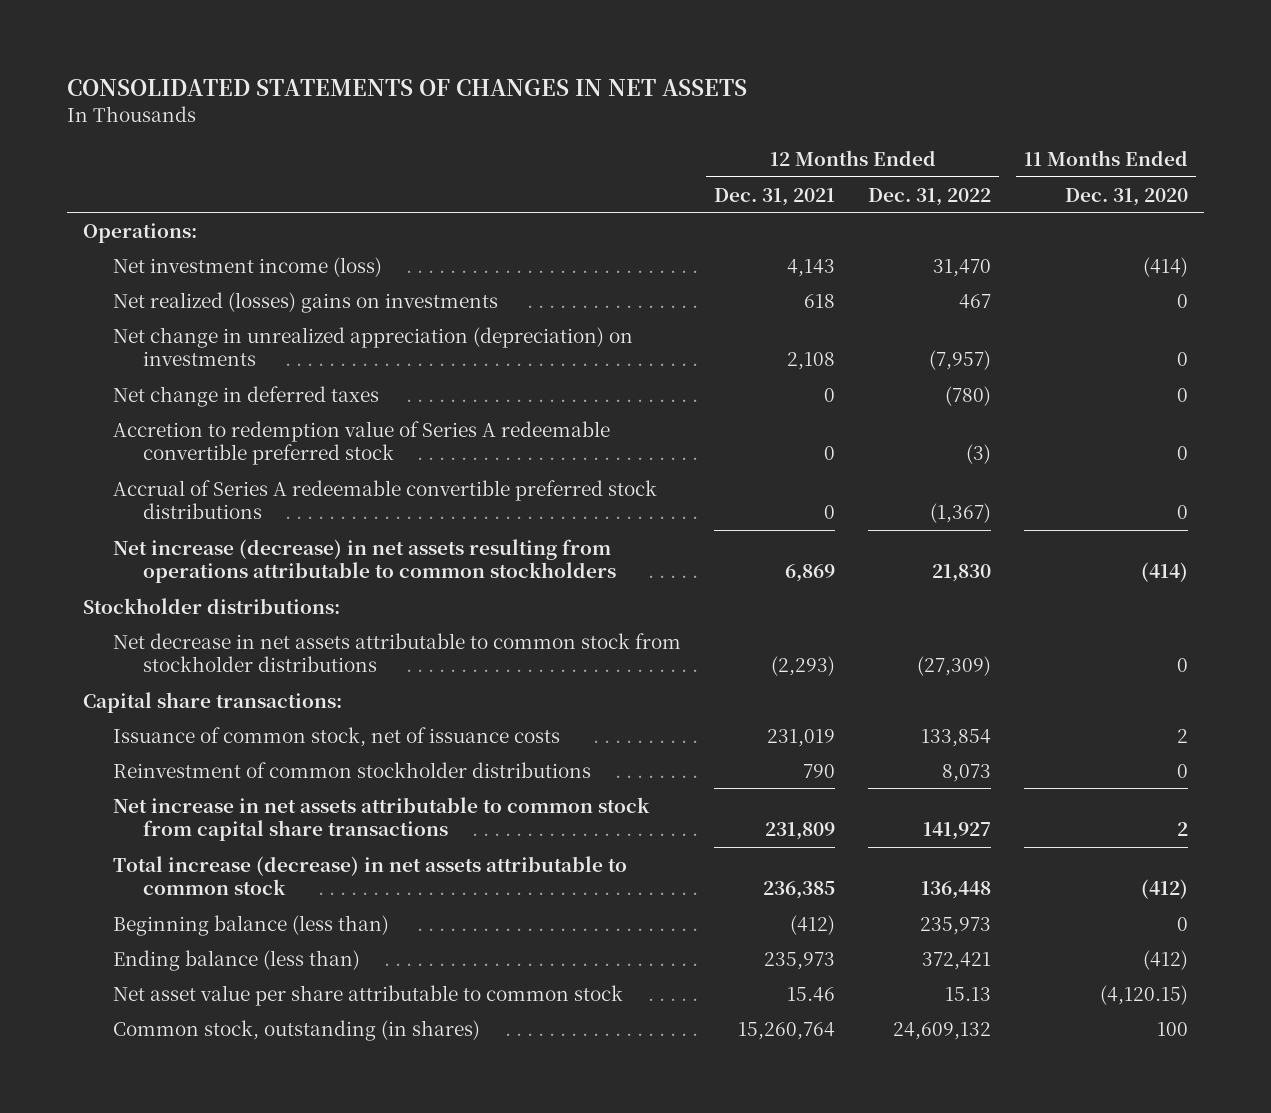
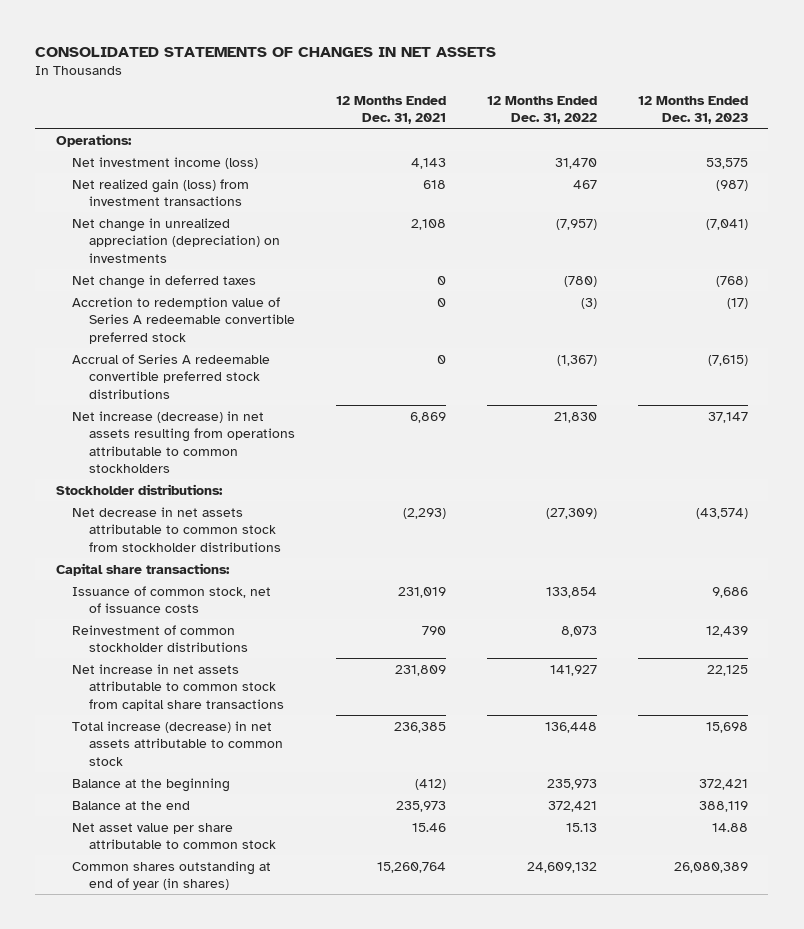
- | 12 Months Ended Dec. 31, 2021 | 12 Months Ended Dec. 31, 2022 | 11 Months Ended Dec. 31, 2020
+ | 12 Months Ended Dec. 31, 2021 | 12 Months Ended Dec. 31, 2022 | 12 Months Ended Dec. 31, 2023
- Net realized (losses) gains on investments | 618 | 467 | 0
+ Net realized gain (loss) from investment transactions | 618 | 467 | (987)
- Beginning balance (less than) | (412) | 235,973 | 0
- Ending balance (less than) | 235,973 | 372,421 | (412)
+ Balance at the beginning | (412) | 235,973 | 372,421
+ Balance at the end | 235,973 | 372,421 | 388,119
- Common stock, outstanding (in shares) | 15,260,764 | 24,609,132 | 100
+ Common shares outstanding at end of year (in shares) | 15,260,764 | 24,609,132 | 26,080,389

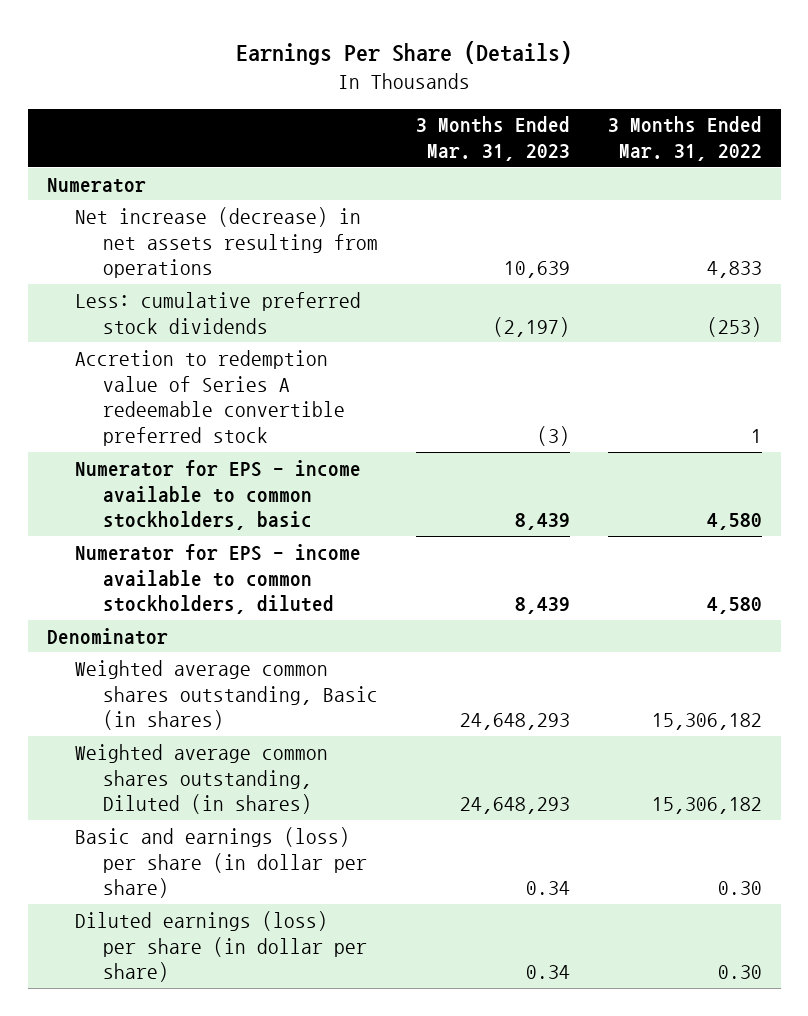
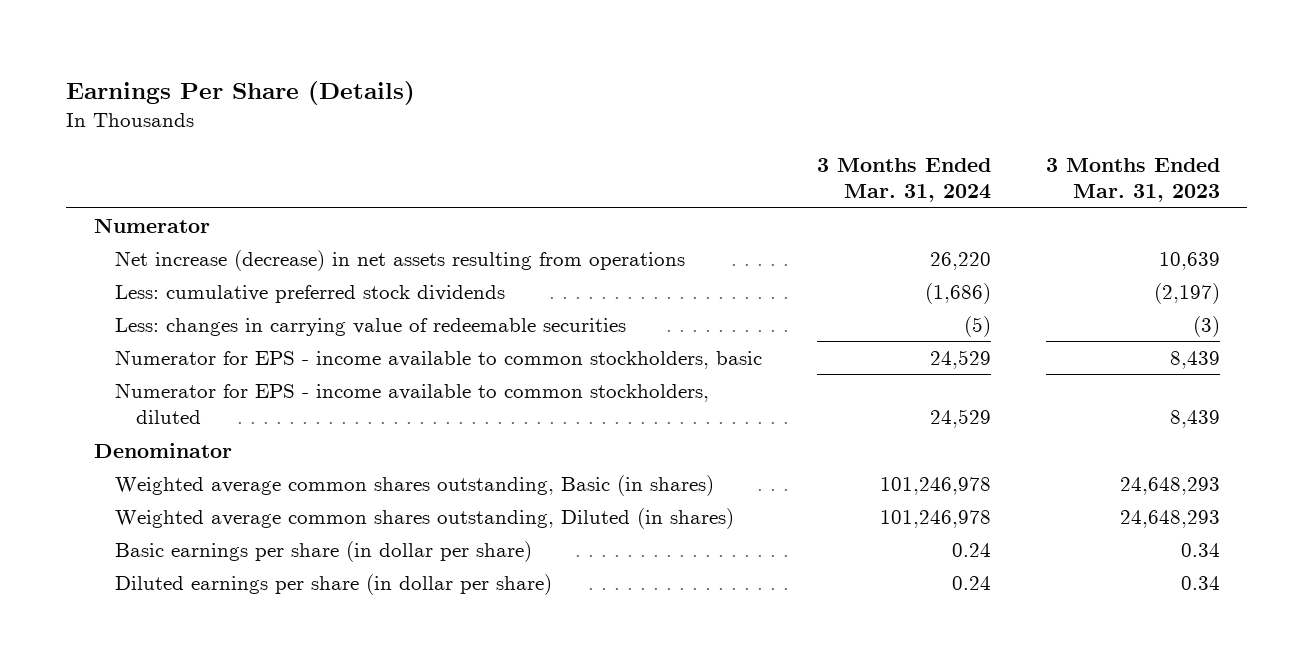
- | 3 Months Ended Mar. 31, 2023 | 3 Months Ended Mar. 31, 2022
+ | 3 Months Ended Mar. 31, 2024 | 3 Months Ended Mar. 31, 2023
- Accretion to redemption value of Series A redeemable convertible preferred stock | (3) | 1
+ Less: changes in carrying value of redeemable securities | (5) | (3)
- Basic and earnings (loss) per share (in dollar per share) | 0.34 | 0.30
- Diluted earnings (loss) per share (in dollar per share) | 0.34 | 0.30
+ Basic earnings per share (in dollar per share) | 0.24 | 0.34
+ Diluted earnings per share (in dollar per share) | 0.24 | 0.34

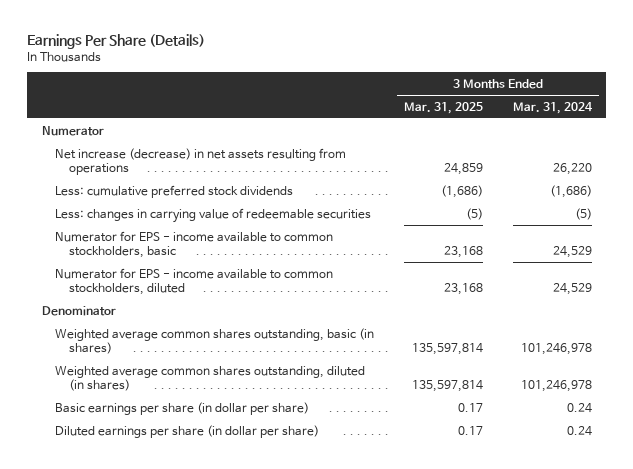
- | 3 Months Ended Mar. 31, 2024 | 3 Months Ended Mar. 31, 2023
+ | 3 Months Ended Mar. 31, 2025 | 3 Months Ended Mar. 31, 2024
- Weighted average common shares outstanding, Basic (in shares) | 101,246,978 | 24,648,293
- Weighted average common shares outstanding, Diluted (in shares) | 101,246,978 | 24,648,293
+ Weighted average common shares outstanding, basic (in shares) | 135,597,814 | 101,246,978
+ Weighted average common shares outstanding, diluted (in shares) | 135,597,814 | 101,246,978

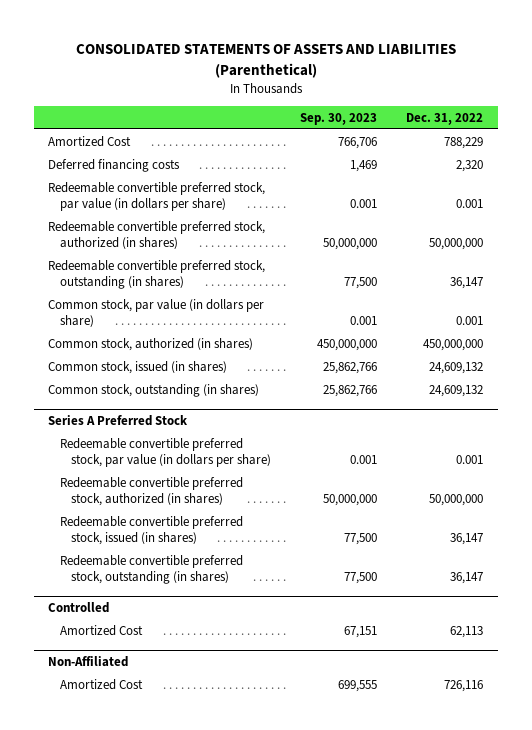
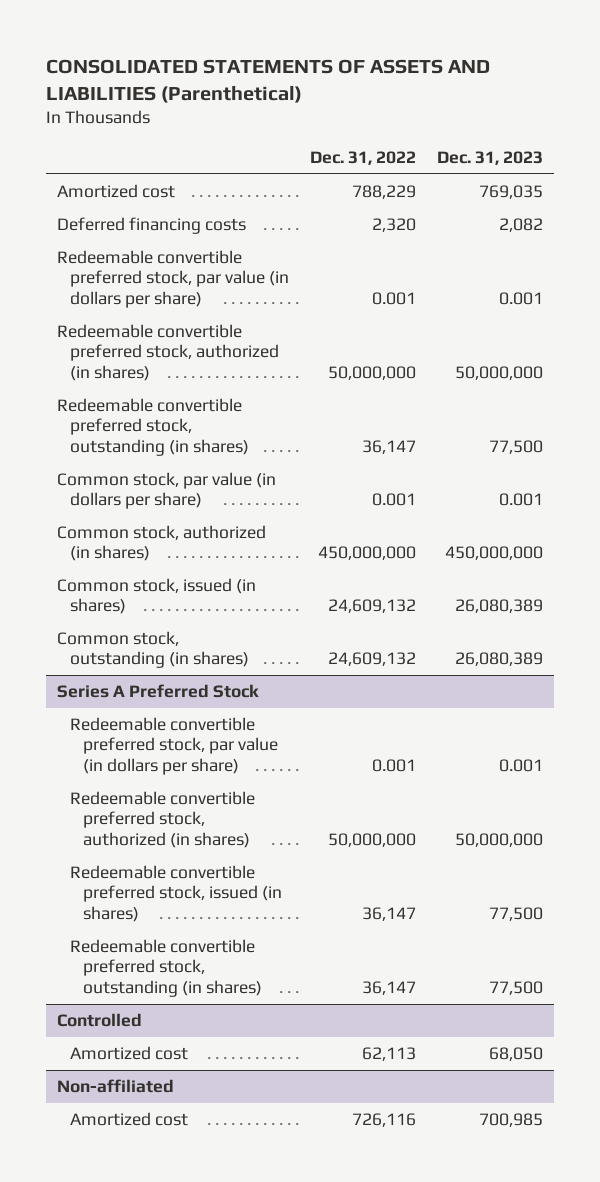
- | Sep. 30, 2023 | Dec. 31, 2022
+ | Dec. 31, 2022 | Dec. 31, 2023
- Amortized Cost | 766,706 | 788,229
+ Amortized cost | 788,229 | 769,035
@ Controlled
- Amortized Cost | 67,151 | 62,113
- Non-Affiliated
- Amortized Cost | 699,555 | 726,116
@ Controlled
+ Amortized cost | 62,113 | 68,050
+ Non-affiliated
+ Amortized cost | 726,116 | 700,985

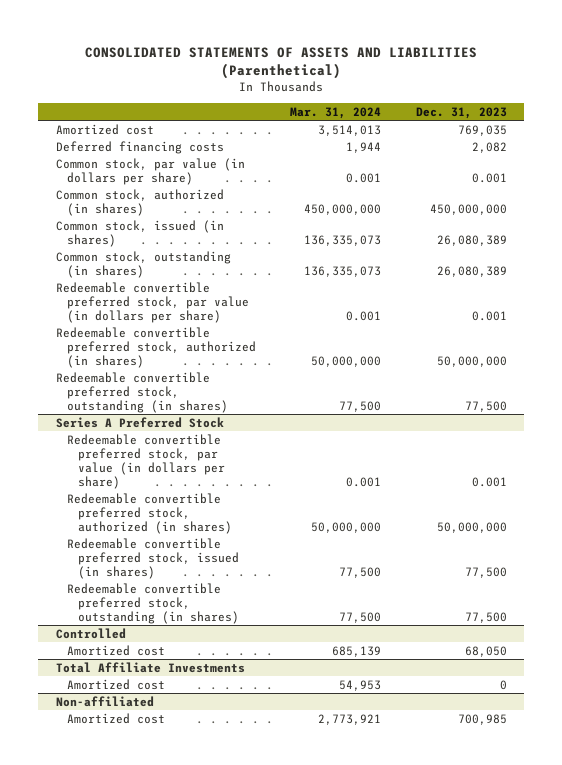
- | Dec. 31, 2022 | Dec. 31, 2023
+ | Mar. 31, 2024 | Dec. 31, 2023
moved down: Redeemable convertible preferred stock, par value (in dollars per share) | 0.001 | 0.001
moved down: Redeemable convertible preferred stock, authorized (in shares) | 50,000,000 | 50,000,000
moved down: Redeemable convertible preferred stock, outstanding (in shares) | 77,500 | 77,500
+ Total Affiliate Investments
+ Amortized cost | 54,953 | 0

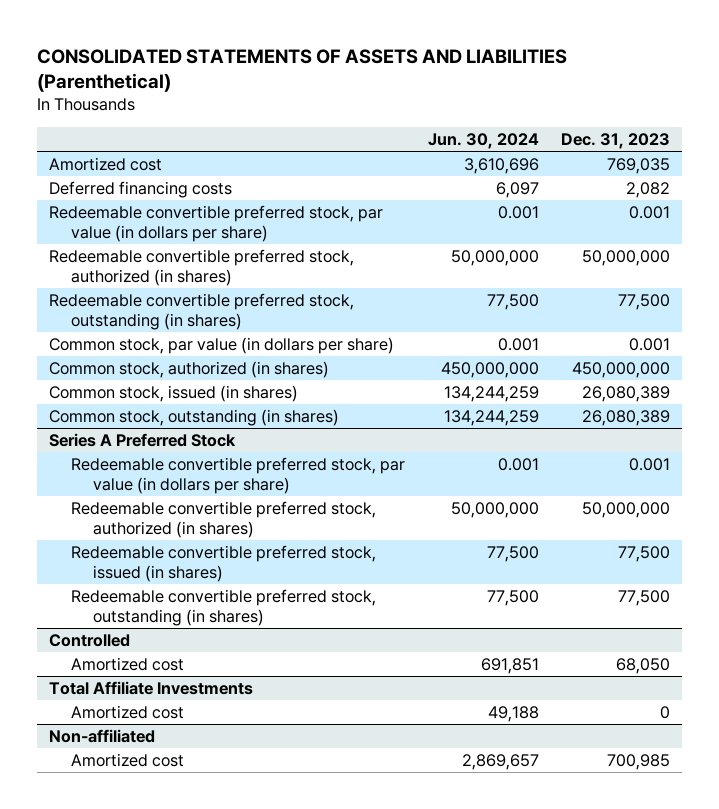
- | Mar. 31, 2024 | Dec. 31, 2023
+ | Jun. 30, 2024 | Dec. 31, 2023
moved up: Redeemable convertible preferred stock, par value (in dollars per share) | 0.001 | 0.001
moved up: Redeemable convertible preferred stock, authorized (in shares) | 50,000,000 | 50,000,000
moved up: Redeemable convertible preferred stock, outstanding (in shares) | 77,500 | 77,500

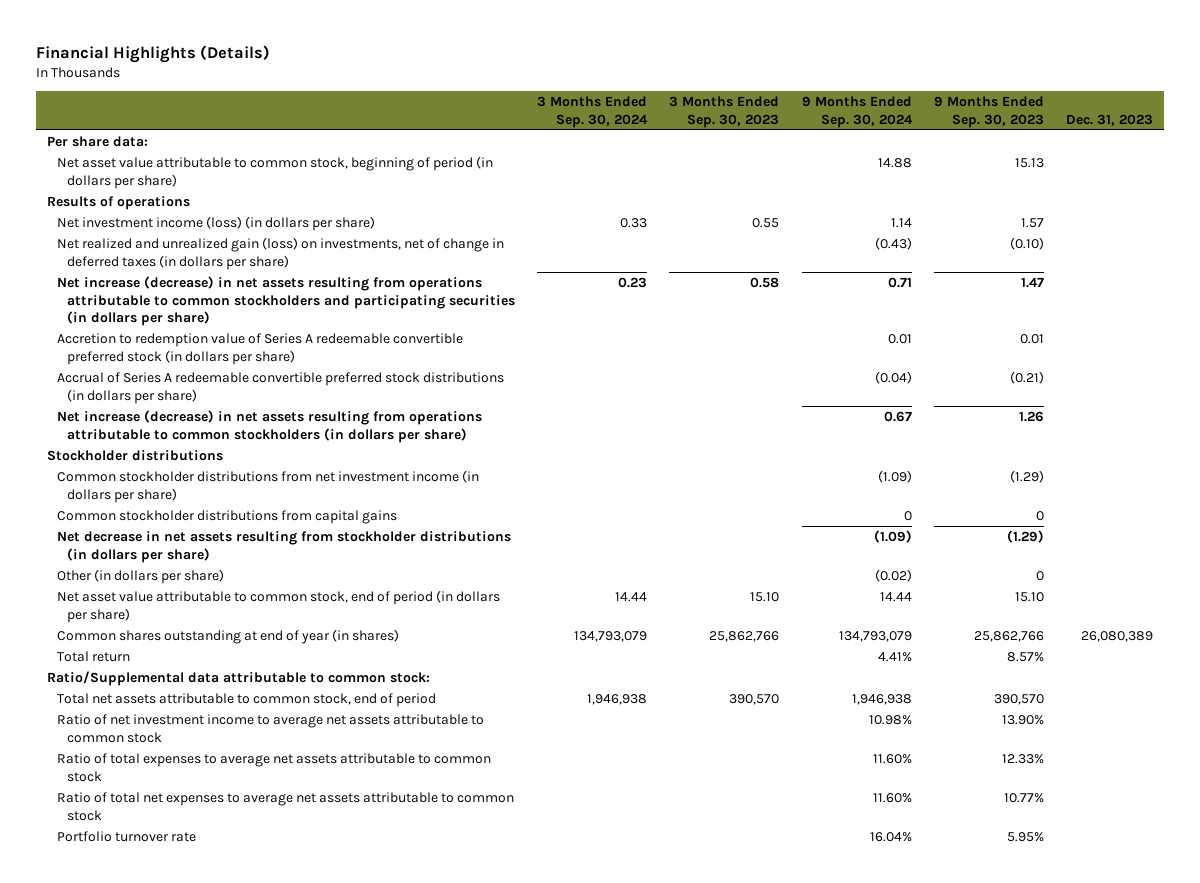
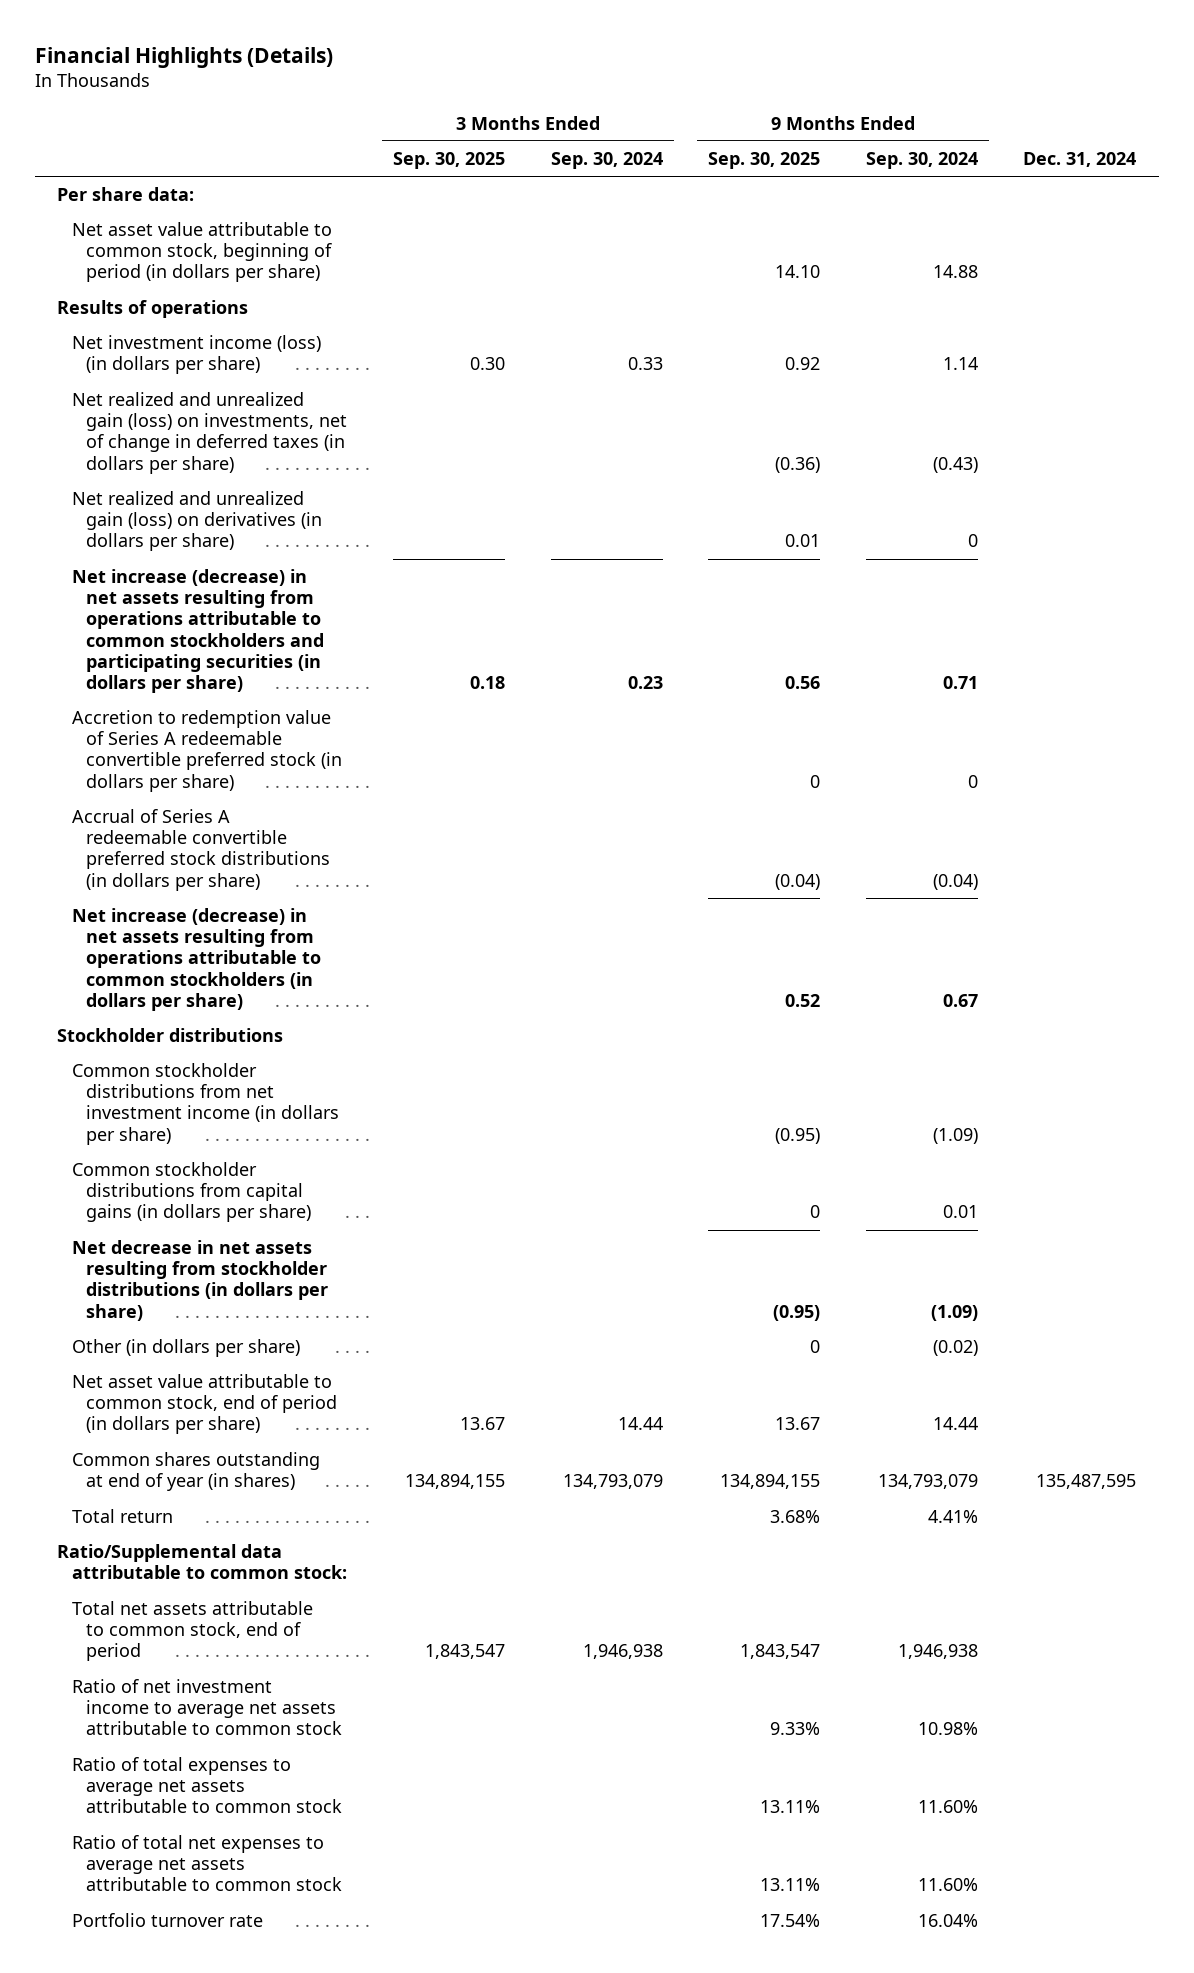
- | 3 Months Ended Sep. 30, 2024 | 3 Months Ended Sep. 30, 2023 | 9 Months Ended Sep. 30, 2024 | 9 Months Ended Sep. 30, 2023 | Dec. 31, 2023
+ | 3 Months Ended Sep. 30, 2025 | 3 Months Ended Sep. 30, 2024 | 9 Months Ended Sep. 30, 2025 | 9 Months Ended Sep. 30, 2024 | Dec. 31, 2024
+ Net realized and unrealized gain (loss) on derivatives (in dollars per share) | | | 0.01 | 0 |
- Accretion to redemption value of Series A redeemable convertible preferred stock (in dollars per share) | | | 0.01 | 0.01 |
+ Accretion to redemption value of Series A redeemable convertible preferred stock (in dollars per share) | | | 0 | 0 |
- Common stockholder distributions from capital gains | | | 0 | 0 |
+ Common stockholder distributions from capital gains (in dollars per share) | | | 0 | 0.01 |

